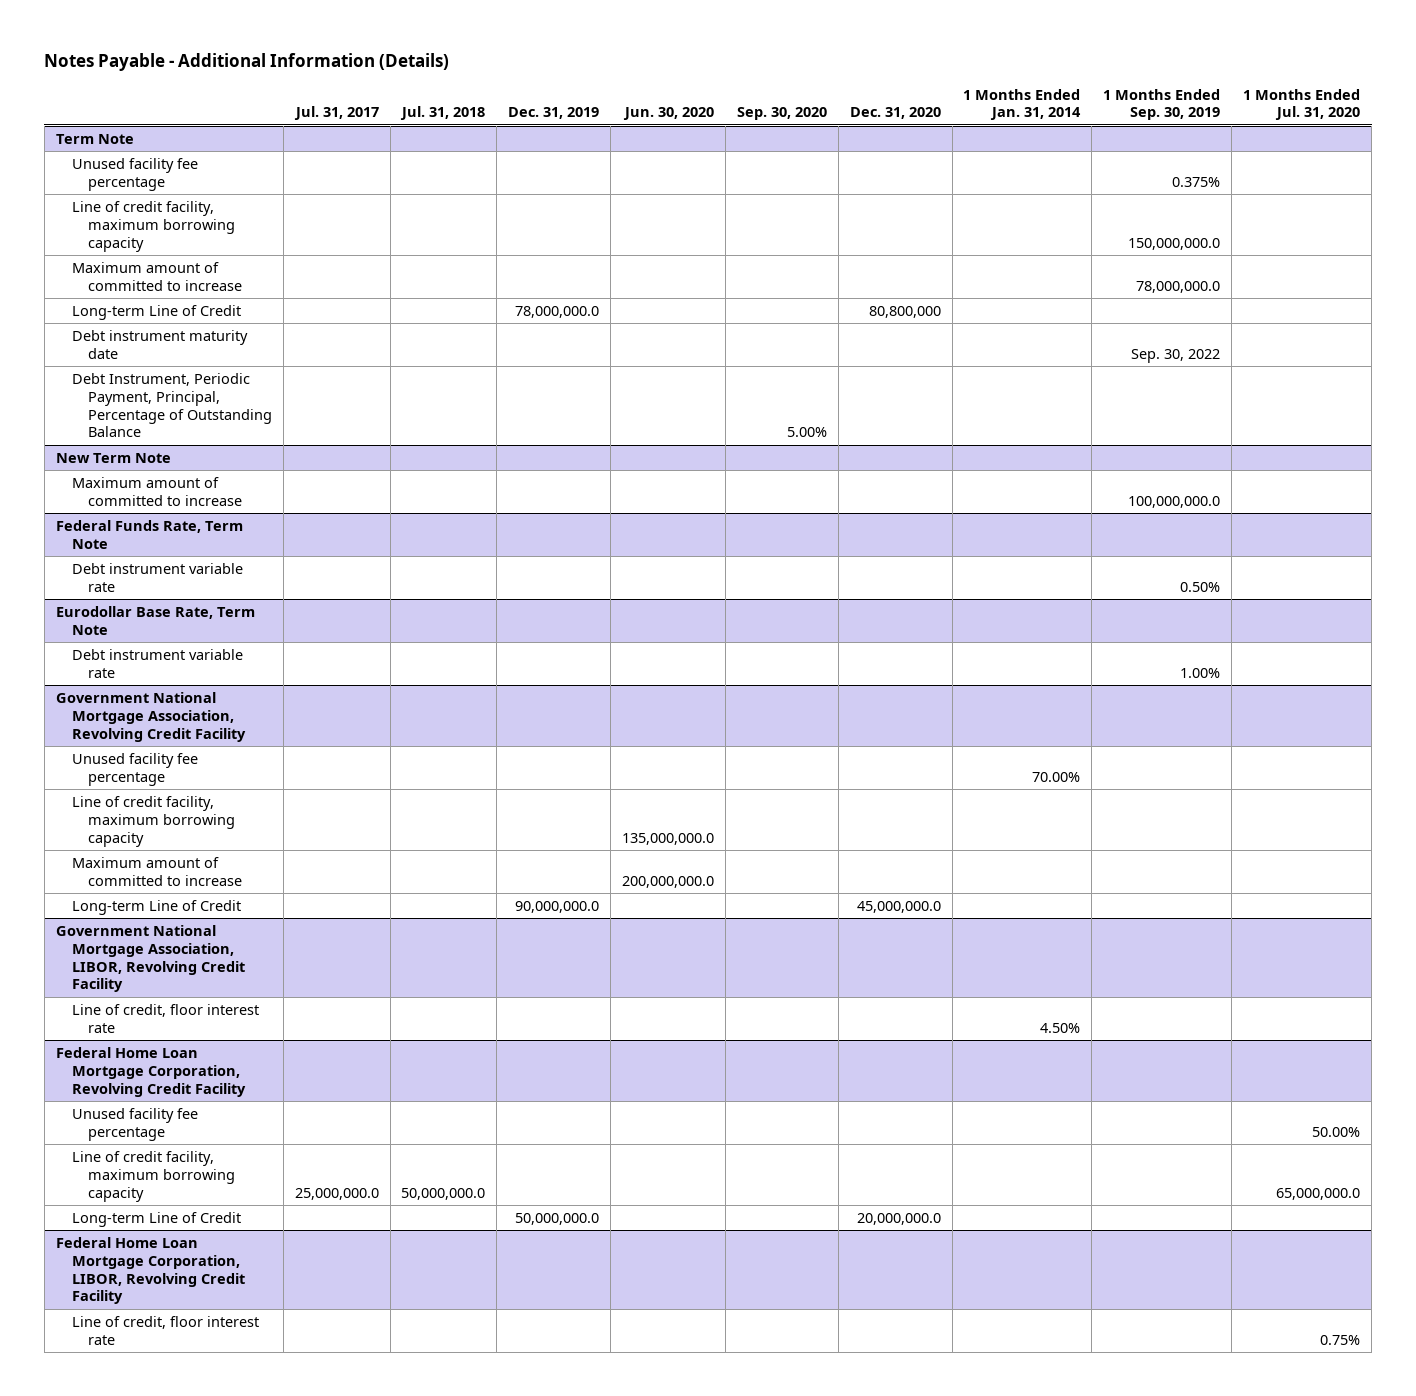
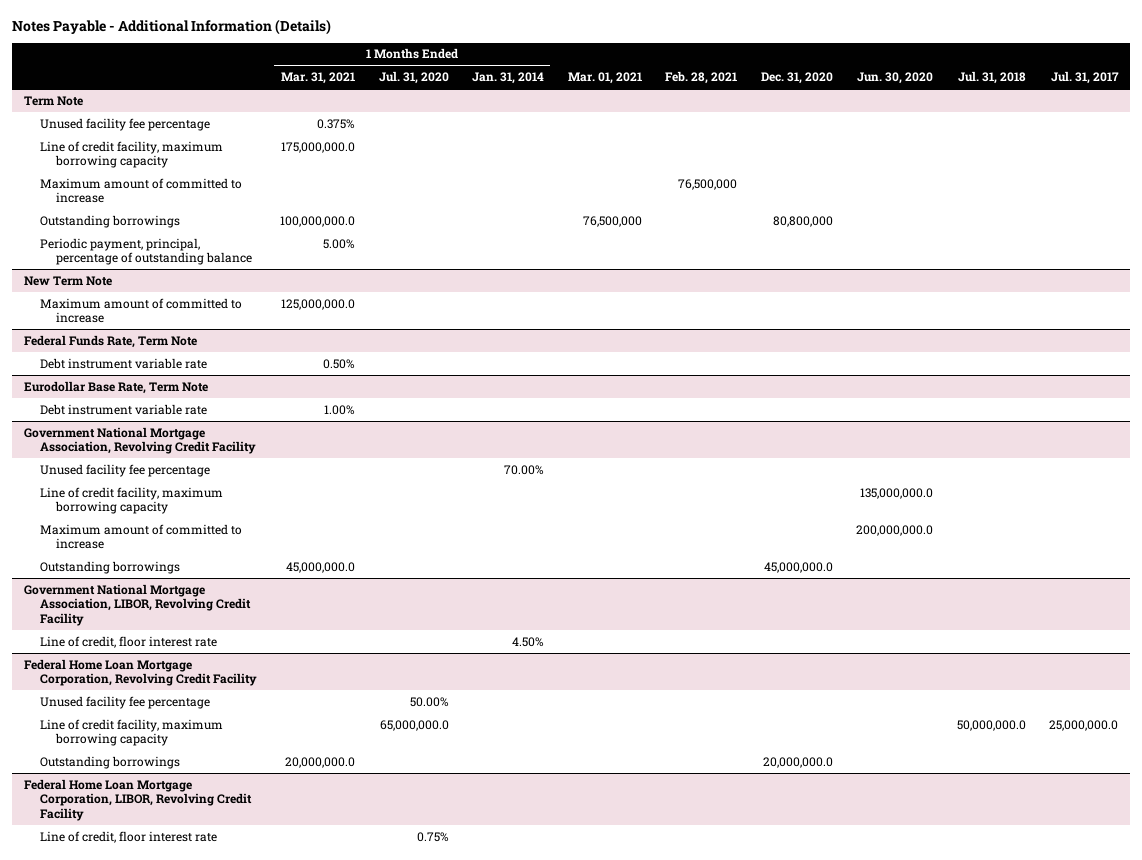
- | Jul. 31, 2017 | Jul. 31, 2018 | Dec. 31, 2019 | Jun. 30, 2020 | Sep. 30, 2020 | Dec. 31, 2020 | 1 Months Ended Jan. 31, 2014 | 1 Months Ended Sep. 30, 2019 | 1 Months Ended Jul. 31, 2020
+ | 1 Months Ended Mar. 31, 2021 | 1 Months Ended Jul. 31, 2020 | 1 Months Ended Jan. 31, 2014 | Mar. 01, 2021 | Feb. 28, 2021 | Dec. 31, 2020 | Jun. 30, 2020 | Jul. 31, 2018 | Jul. 31, 2017
@ Term Note
- Long-term Line of Credit | | | 78,000,000.0 | | | 80,800,000 | | |
- Debt instrument maturity date | | | | | | | | Sep. 30, 2022 |
- Debt Instrument, Periodic Payment, Principal, Percentage of Outstanding Balance | | | | | 5.00% | | | |
+ Outstanding borrowings | 100,000,000.0 | | | 76,500,000 | | 80,800,000 | | |
+ Periodic payment, principal, percentage of outstanding balance | 5.00% | | | | | | | |
@ Government National Mortgage Association, Revolving Credit Facility
- Long-term Line of Credit | | | 90,000,000.0 | | | 45,000,000.0 | | |
+ Outstanding borrowings | 45,000,000.0 | | | | | 45,000,000.0 | | |
@ Federal Home Loan Mortgage Corporation, Revolving Credit Facility
- Long-term Line of Credit | | | 50,000,000.0 | | | 20,000,000.0 | | |
+ Outstanding borrowings | 20,000,000.0 | | | | | 20,000,000.0 | | |

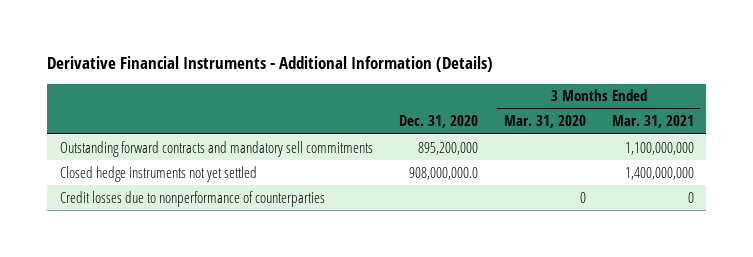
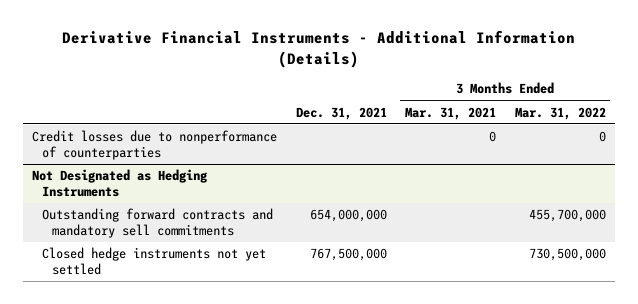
- | Dec. 31, 2020 | 3 Months Ended Mar. 31, 2020 | 3 Months Ended Mar. 31, 2021
+ | Dec. 31, 2021 | 3 Months Ended Mar. 31, 2021 | 3 Months Ended Mar. 31, 2022
- Outstanding forward contracts and mandatory sell commitments | 895,200,000 | | 1,100,000,000
- Closed hedge instruments not yet settled | 908,000,000.0 | | 1,400,000,000
+ Not Designated as Hedging Instruments
+ Outstanding forward contracts and mandatory sell commitments | 654,000,000 | | 455,700,000
+ Closed hedge instruments not yet settled | 767,500,000 | | 730,500,000

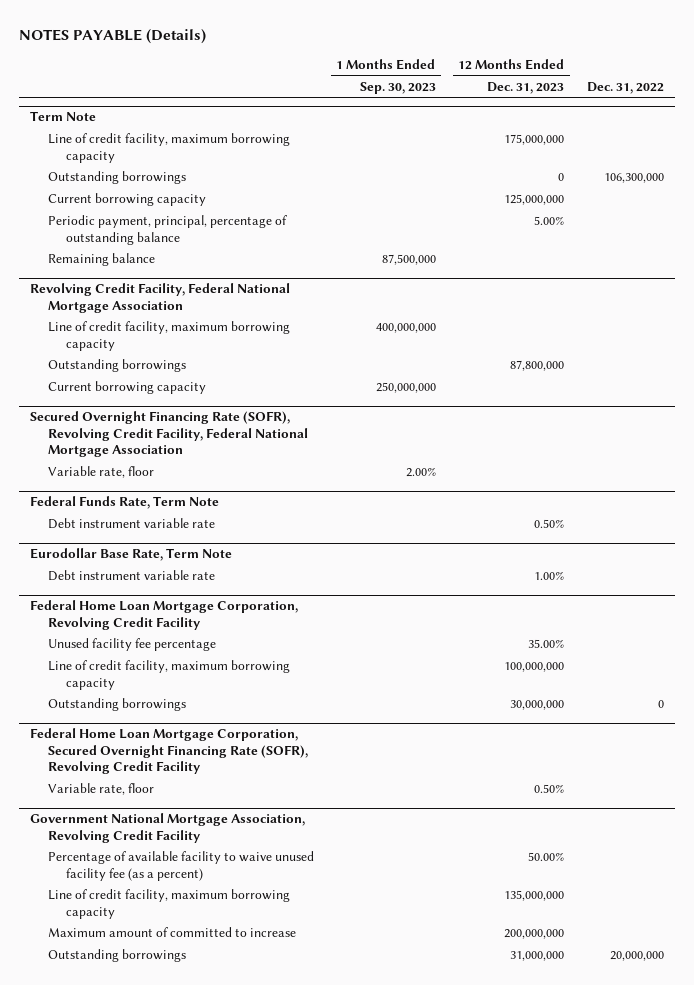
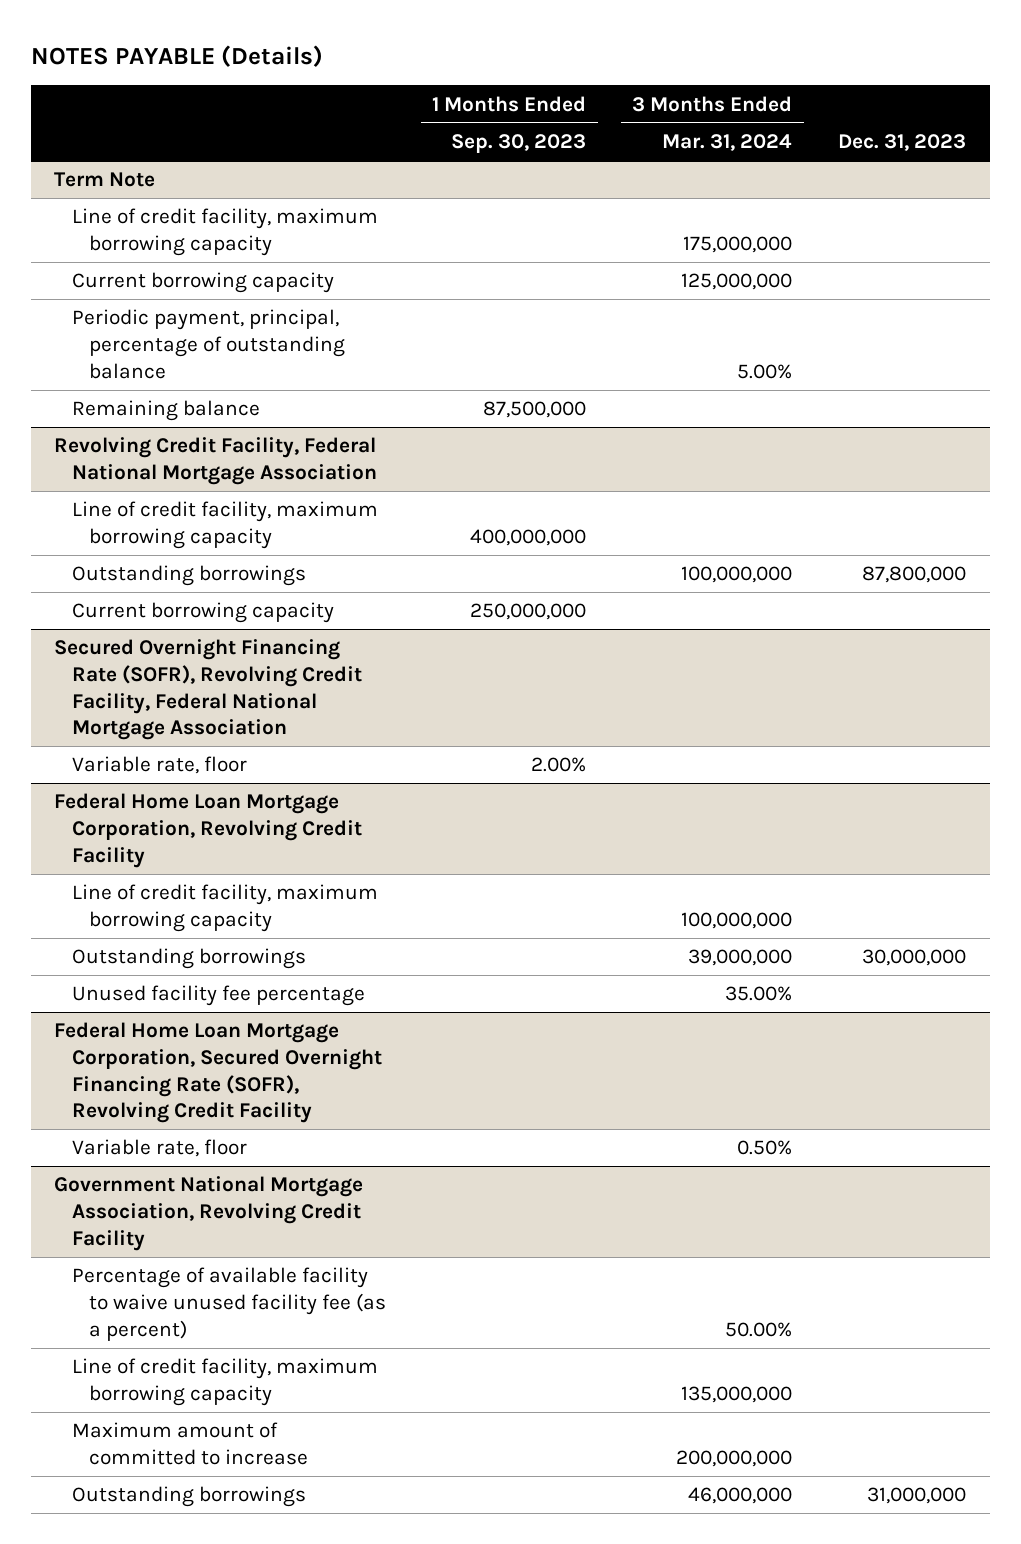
- | 1 Months Ended Sep. 30, 2023 | 12 Months Ended Dec. 31, 2023 | Dec. 31, 2022
+ | 1 Months Ended Sep. 30, 2023 | 3 Months Ended Mar. 31, 2024 | Dec. 31, 2023
@ Term Note
- Outstanding borrowings | | 0 | 106,300,000
- Federal Funds Rate, Term Note
- Debt instrument variable rate | | 0.50% |
- Eurodollar Base Rate, Term Note
- Debt instrument variable rate | | 1.00% |
@ Federal Home Loan Mortgage Corporation, Revolving Credit Facility
moved down: Unused facility fee percentage | | 35.00% |

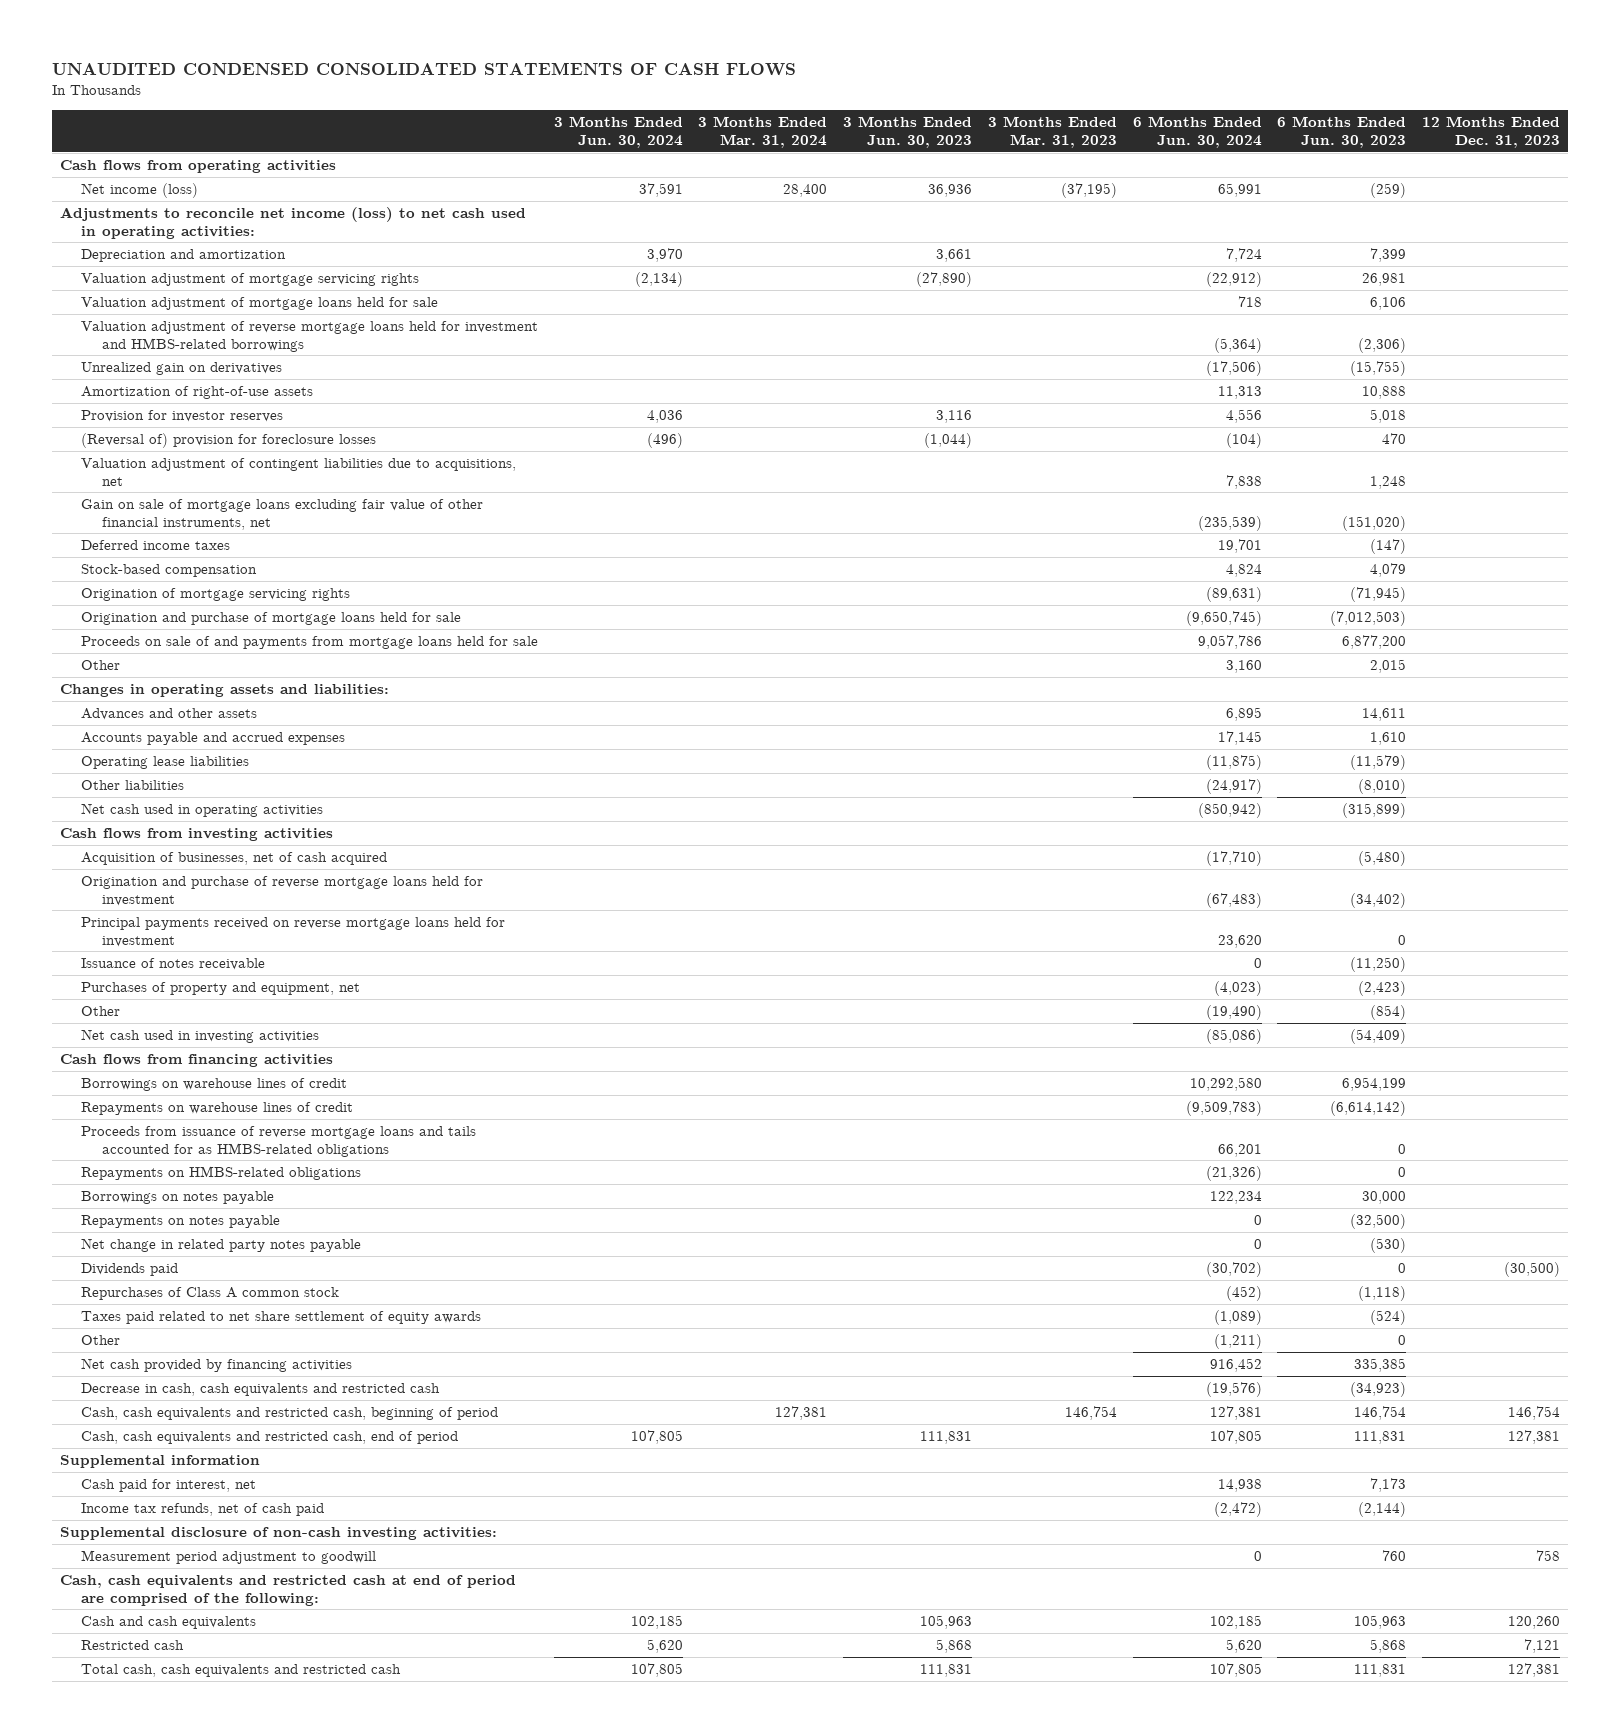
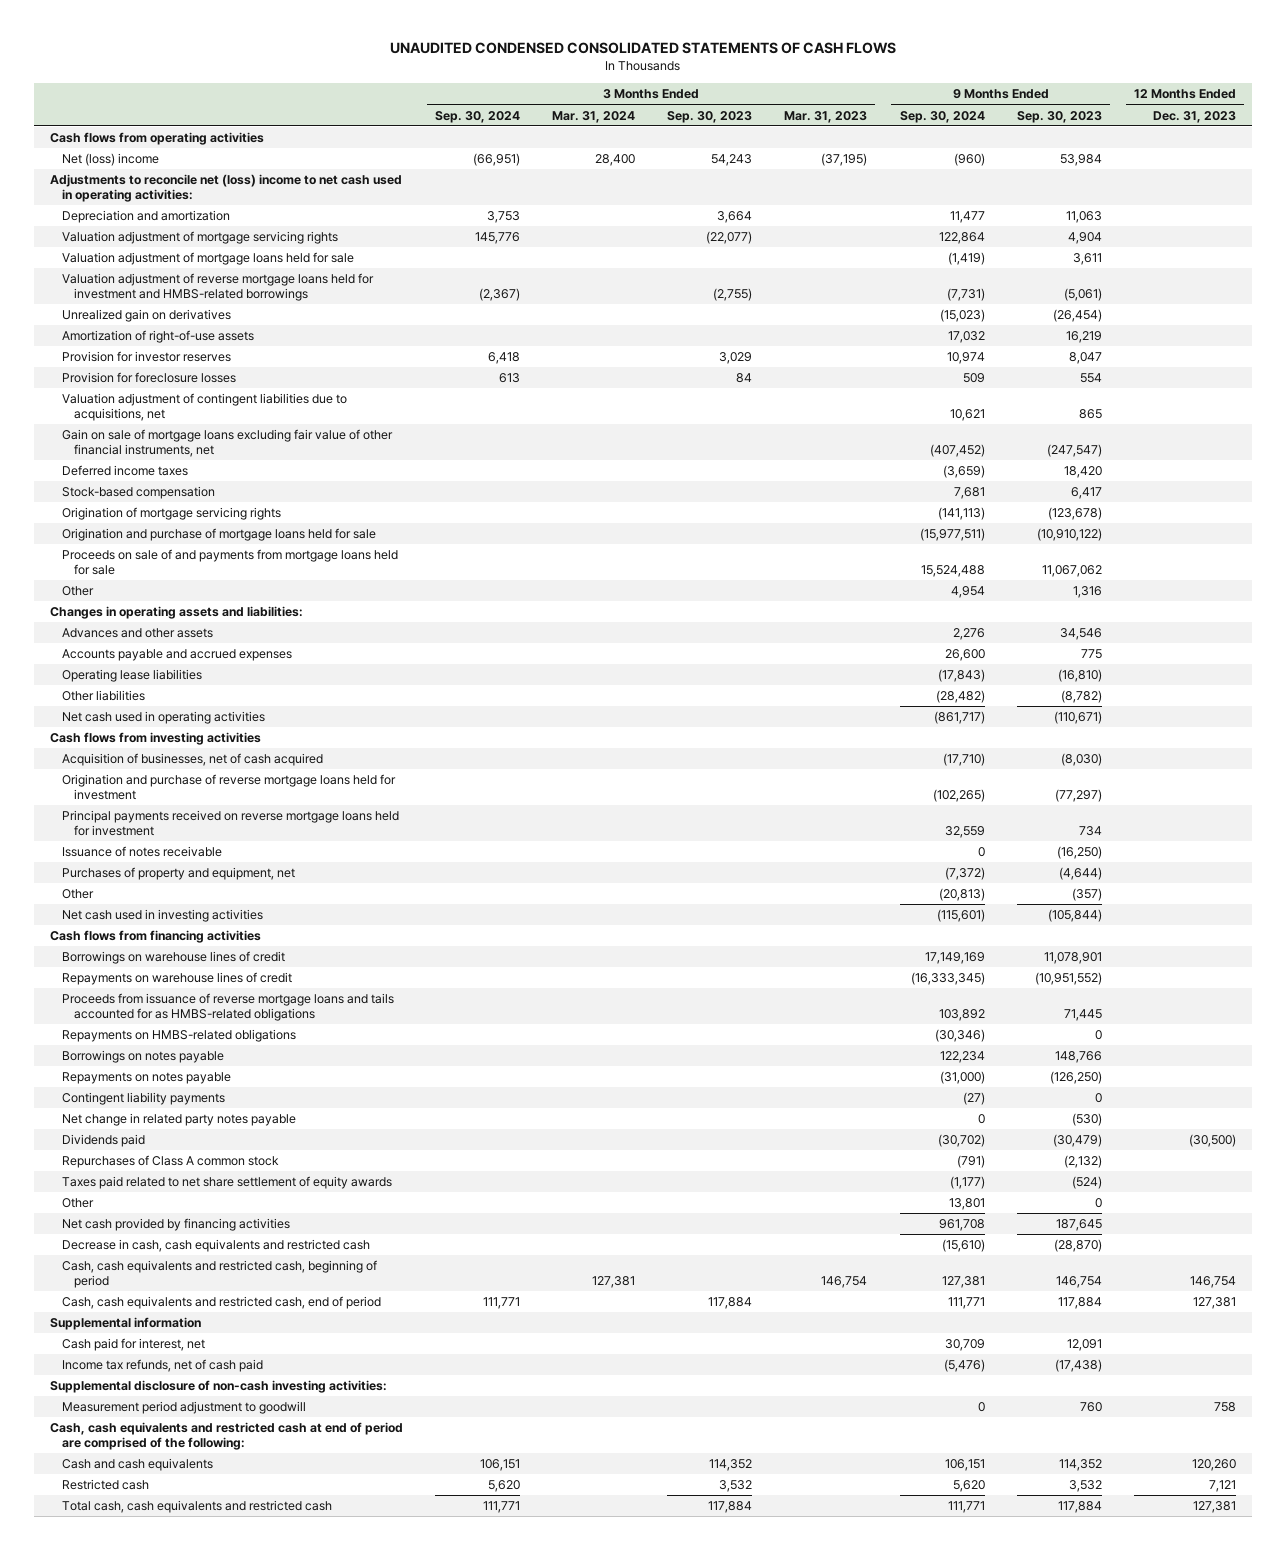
- | 3 Months Ended Jun. 30, 2024 | 3 Months Ended Mar. 31, 2024 | 3 Months Ended Jun. 30, 2023 | 3 Months Ended Mar. 31, 2023 | 6 Months Ended Jun. 30, 2024 | 6 Months Ended Jun. 30, 2023 | 12 Months Ended Dec. 31, 2023
+ | 3 Months Ended Sep. 30, 2024 | 3 Months Ended Mar. 31, 2024 | 3 Months Ended Sep. 30, 2023 | 3 Months Ended Mar. 31, 2023 | 9 Months Ended Sep. 30, 2024 | 9 Months Ended Sep. 30, 2023 | 12 Months Ended Dec. 31, 2023
- Net income (loss) | 37,591 | 28,400 | 36,936 | (37,195) | 65,991 | (259) |
- Adjustments to reconcile net income (loss) to net cash used in operating activities:
+ Net (loss) income | (66,951) | 28,400 | 54,243 | (37,195) | (960) | 53,984 |
+ Adjustments to reconcile net (loss) income to net cash used in operating activities:
- (Reversal of) provision for foreclosure losses | (496) | | (1,044) | | (104) | 470 |
+ Provision for foreclosure losses | 613 | | 84 | | 509 | 554 |
+ Contingent liability payments | | | | | (27) | 0 |

